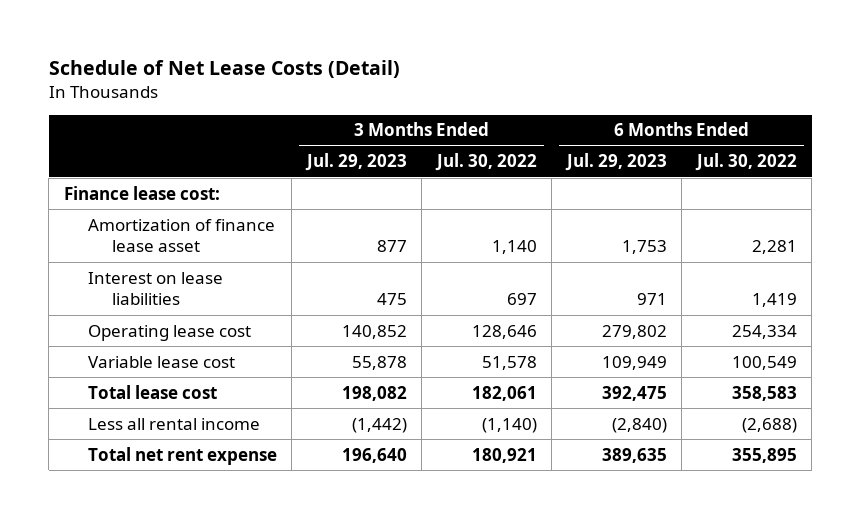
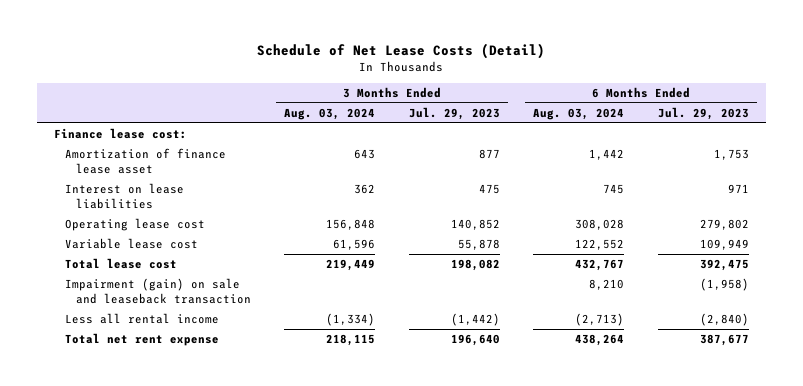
- | 3 Months Ended Jul. 29, 2023 | 3 Months Ended Jul. 30, 2022 | 6 Months Ended Jul. 29, 2023 | 6 Months Ended Jul. 30, 2022
+ | 3 Months Ended Aug. 03, 2024 | 3 Months Ended Jul. 29, 2023 | 6 Months Ended Aug. 03, 2024 | 6 Months Ended Jul. 29, 2023
+ Impairment (gain) on sale and leaseback transaction | | | 8,210 | (1,958)
- Total net rent expense | 196,640 | 180,921 | 389,635 | 355,895
+ Total net rent expense | 218,115 | 196,640 | 438,264 | 387,677

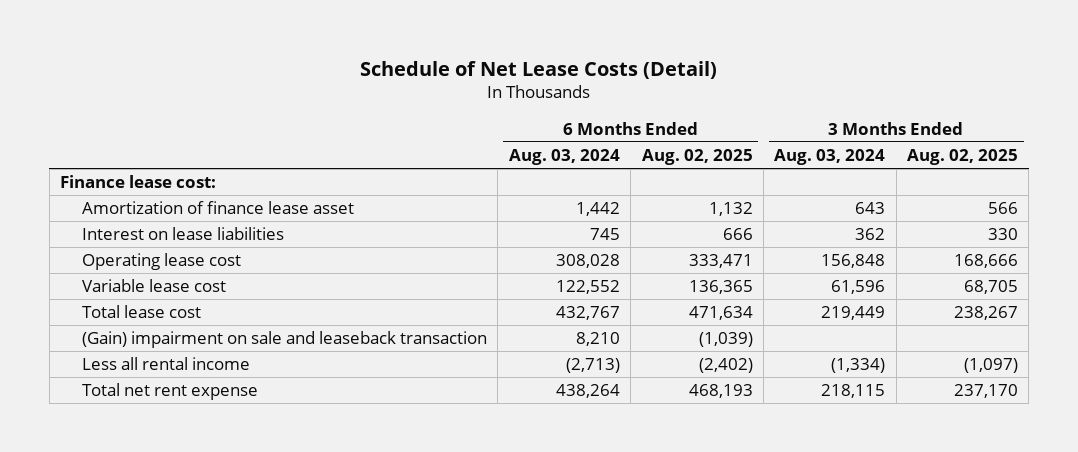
- | 3 Months Ended Aug. 03, 2024 | 3 Months Ended Jul. 29, 2023 | 6 Months Ended Aug. 03, 2024 | 6 Months Ended Jul. 29, 2023
+ | 6 Months Ended Aug. 03, 2024 | 6 Months Ended Aug. 02, 2025 | 3 Months Ended Aug. 03, 2024 | 3 Months Ended Aug. 02, 2025
- Impairment (gain) on sale and leaseback transaction | | | 8,210 | (1,958)
+ (Gain) impairment on sale and leaseback transaction | 8,210 | (1,039) | |

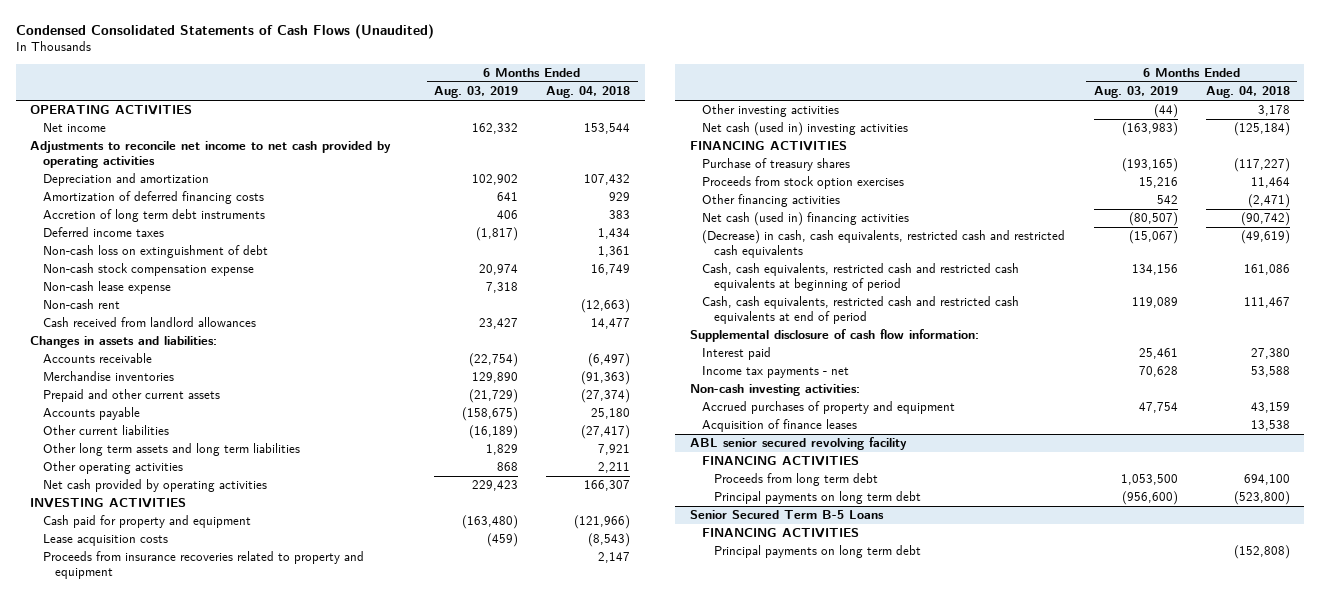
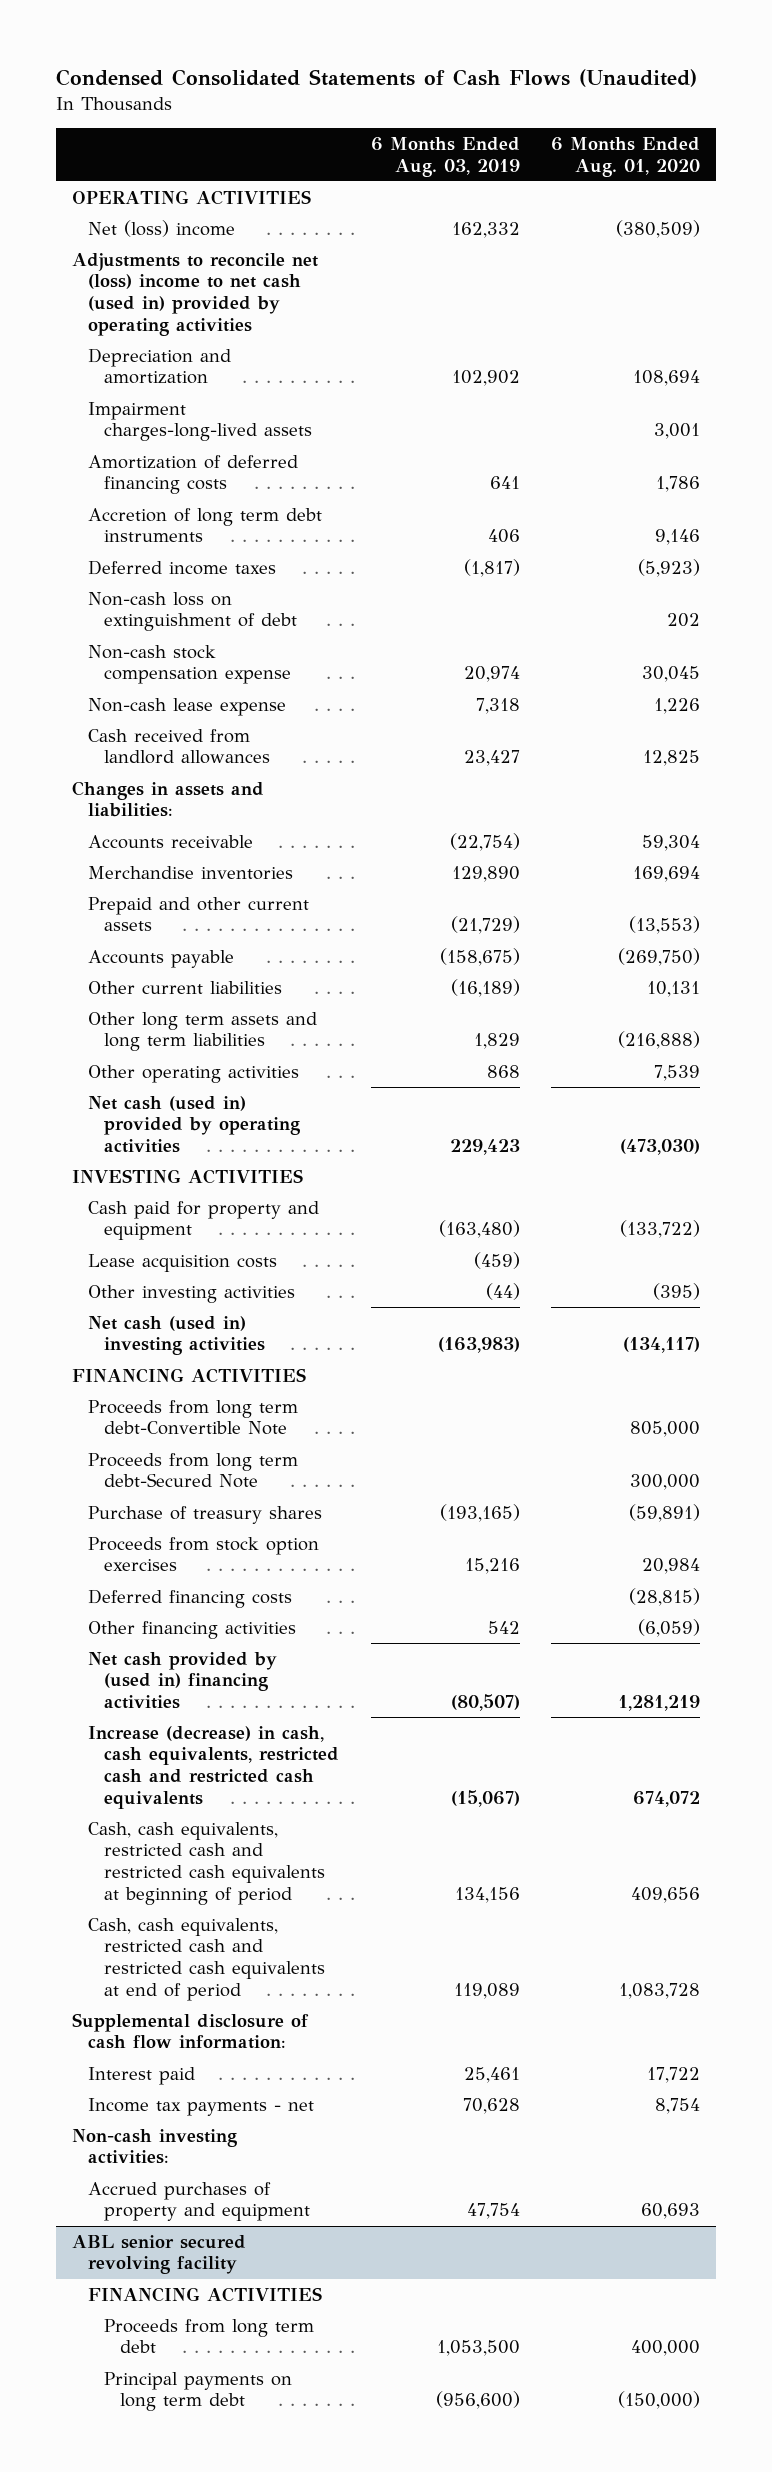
- | 6 Months Ended Aug. 03, 2019 | 6 Months Ended Aug. 04, 2018
+ | 6 Months Ended Aug. 03, 2019 | 6 Months Ended Aug. 01, 2020
- Net income | 162,332 | 153,544
- Adjustments to reconcile net income to net cash provided by operating activities
+ Net (loss) income | 162,332 | (380,509)
+ Adjustments to reconcile net (loss) income to net cash (used in) provided by operating activities
+ Impairment charges-long-lived assets | | 3,001
- Non-cash rent | | (12,663)
- Net cash provided by operating activities | 229,423 | 166,307
+ Net cash (used in) provided by operating activities | 229,423 | (473,030)
- Proceeds from insurance recoveries related to property and equipment | | 2,147
+ Proceeds from long term debt-Convertible Note | | 805,000
+ Proceeds from long term debt-Secured Note | | 300,000
+ Deferred financing costs | | (28,815)
- Net cash (used in) financing activities | (80,507) | (90,742)
- (Decrease) in cash, cash equivalents, restricted cash and restricted cash equivalents | (15,067) | (49,619)
+ Net cash provided by (used in) financing activities | (80,507) | 1,281,219
+ Increase (decrease) in cash, cash equivalents, restricted cash and restricted cash equivalents | (15,067) | 674,072
- Acquisition of finance leases | | 13,538
- Senior Secured Term B-5 Loans
- FINANCING ACTIVITIES
- Principal payments on long term debt | | (152,808)

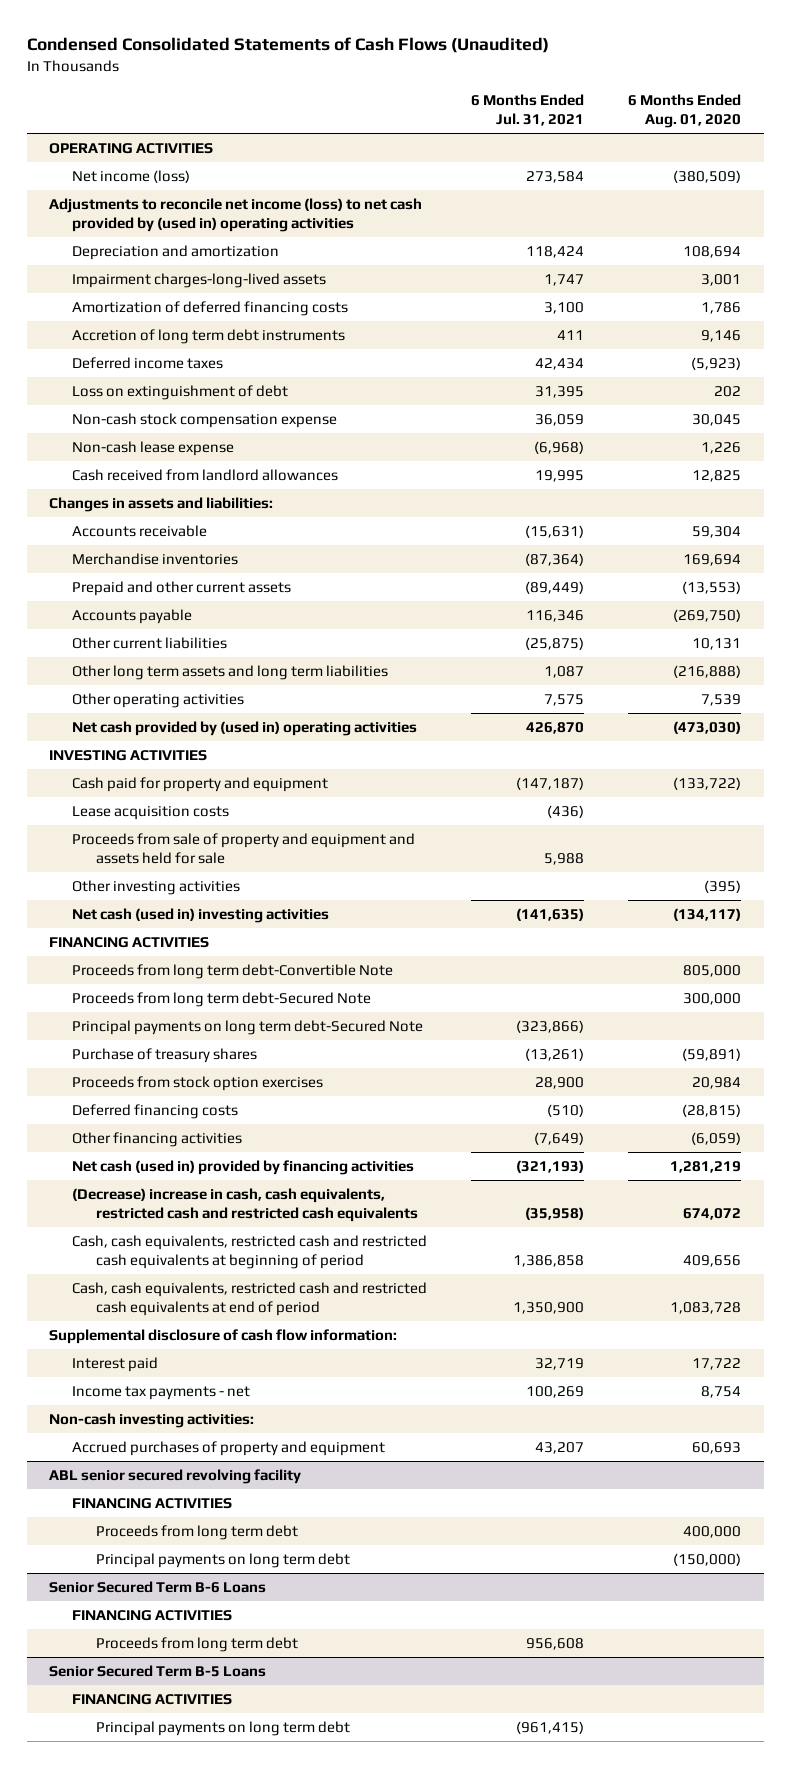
- | 6 Months Ended Aug. 03, 2019 | 6 Months Ended Aug. 01, 2020
+ | 6 Months Ended Jul. 31, 2021 | 6 Months Ended Aug. 01, 2020
- Net (loss) income | 162,332 | (380,509)
- Adjustments to reconcile net (loss) income to net cash (used in) provided by operating activities
+ Net income (loss) | 273,584 | (380,509)
+ Adjustments to reconcile net income (loss) to net cash provided by (used in) operating activities
- Non-cash loss on extinguishment of debt | | 202
+ Loss on extinguishment of debt | 31,395 | 202
- Net cash (used in) provided by operating activities | 229,423 | (473,030)
+ Net cash provided by (used in) operating activities | 426,870 | (473,030)
+ Proceeds from sale of property and equipment and assets held for sale | 5,988 |
+ Principal payments on long term debt-Secured Note | (323,866) |
- Net cash provided by (used in) financing activities | (80,507) | 1,281,219
- Increase (decrease) in cash, cash equivalents, restricted cash and restricted cash equivalents | (15,067) | 674,072
+ Net cash (used in) provided by financing activities | (321,193) | 1,281,219
+ (Decrease) increase in cash, cash equivalents, restricted cash and restricted cash equivalents | (35,958) | 674,072
+ Senior Secured Term B-6 Loans
+ FINANCING ACTIVITIES
+ Proceeds from long term debt | 956,608 |
+ Senior Secured Term B-5 Loans
+ FINANCING ACTIVITIES
+ Principal payments on long term debt | (961,415) |

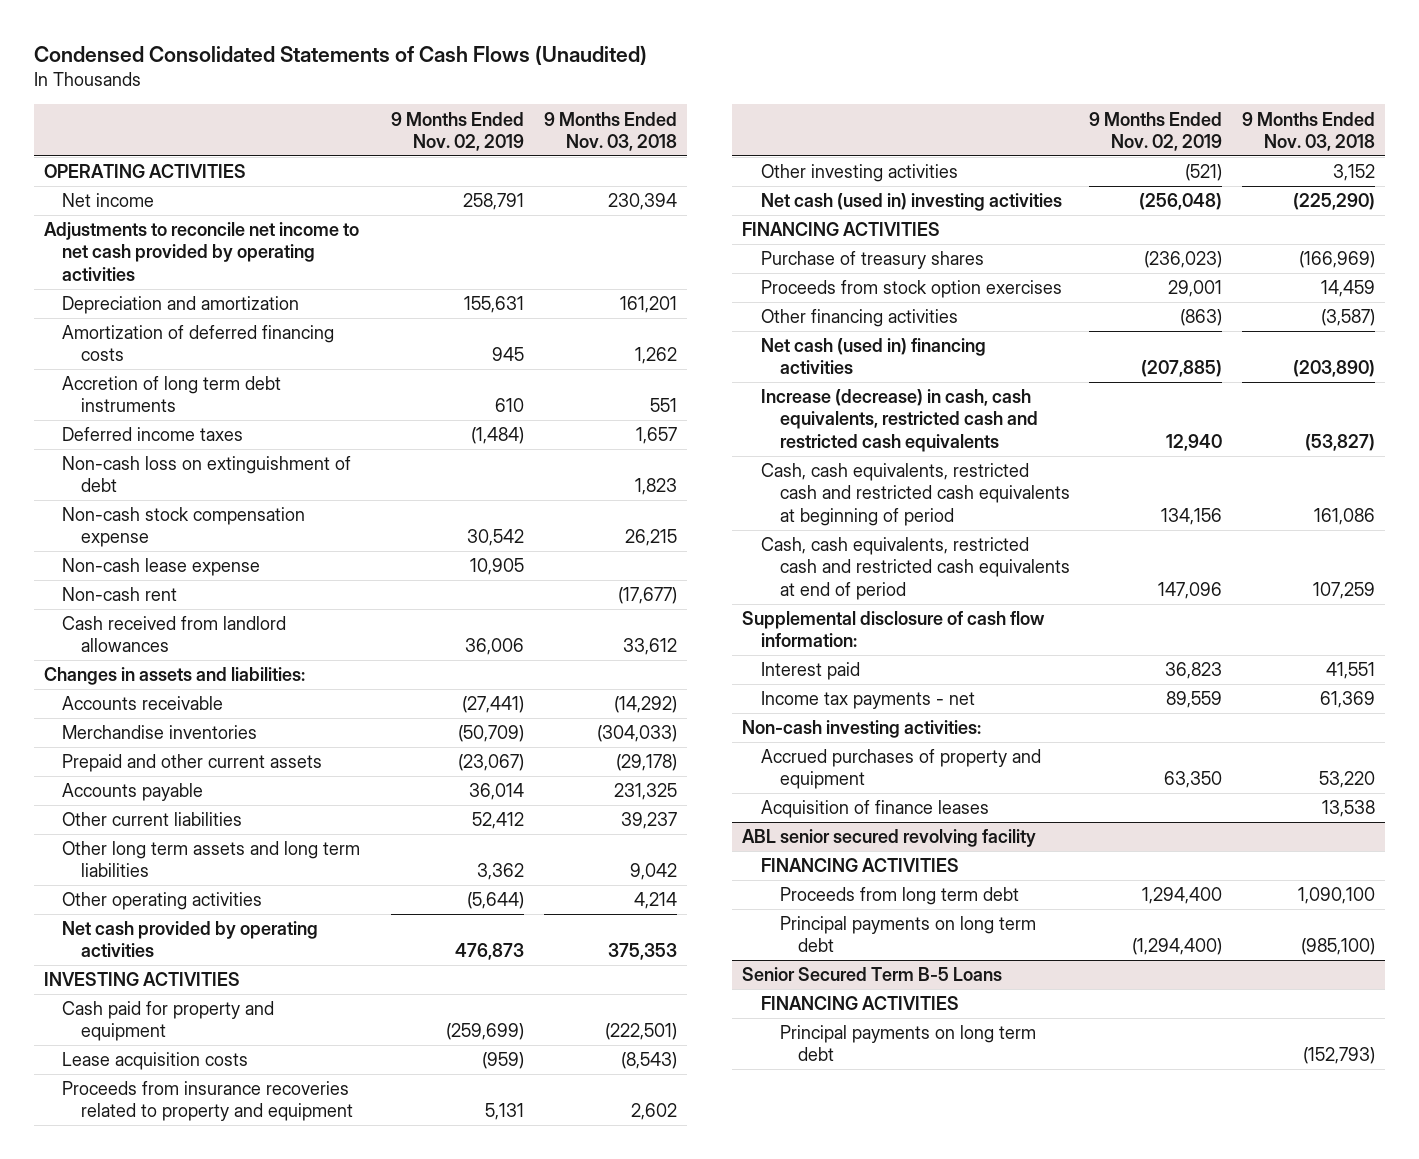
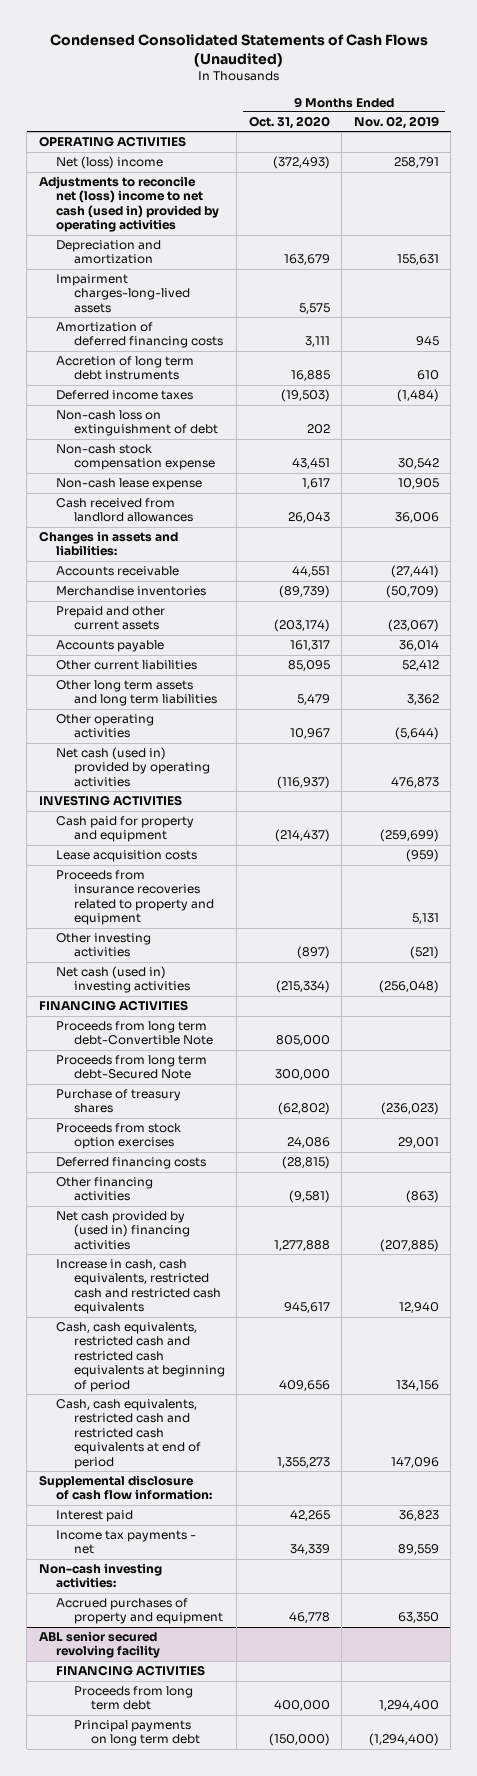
- | 9 Months Ended Nov. 02, 2019 | 9 Months Ended Nov. 03, 2018
+ | 9 Months Ended Oct. 31, 2020 | 9 Months Ended Nov. 02, 2019
- Net income | 258,791 | 230,394
- Adjustments to reconcile net income to net cash provided by operating activities
+ Net (loss) income | (372,493) | 258,791
+ Adjustments to reconcile net (loss) income to net cash (used in) provided by operating activities
+ Impairment charges-long-lived assets | 5,575 |
- Non-cash rent | | (17,677)
- Net cash provided by operating activities | 476,873 | 375,353
+ Net cash (used in) provided by operating activities | (116,937) | 476,873
+ Proceeds from long term debt-Convertible Note | 805,000 |
+ Proceeds from long term debt-Secured Note | 300,000 |
+ Deferred financing costs | (28,815) |
- Net cash (used in) financing activities | (207,885) | (203,890)
- Increase (decrease) in cash, cash equivalents, restricted cash and restricted cash equivalents | 12,940 | (53,827)
+ Net cash provided by (used in) financing activities | 1,277,888 | (207,885)
+ Increase in cash, cash equivalents, restricted cash and restricted cash equivalents | 945,617 | 12,940
- Acquisition of finance leases | | 13,538
- Senior Secured Term B-5 Loans
- FINANCING ACTIVITIES
- Principal payments on long term debt | | (152,793)

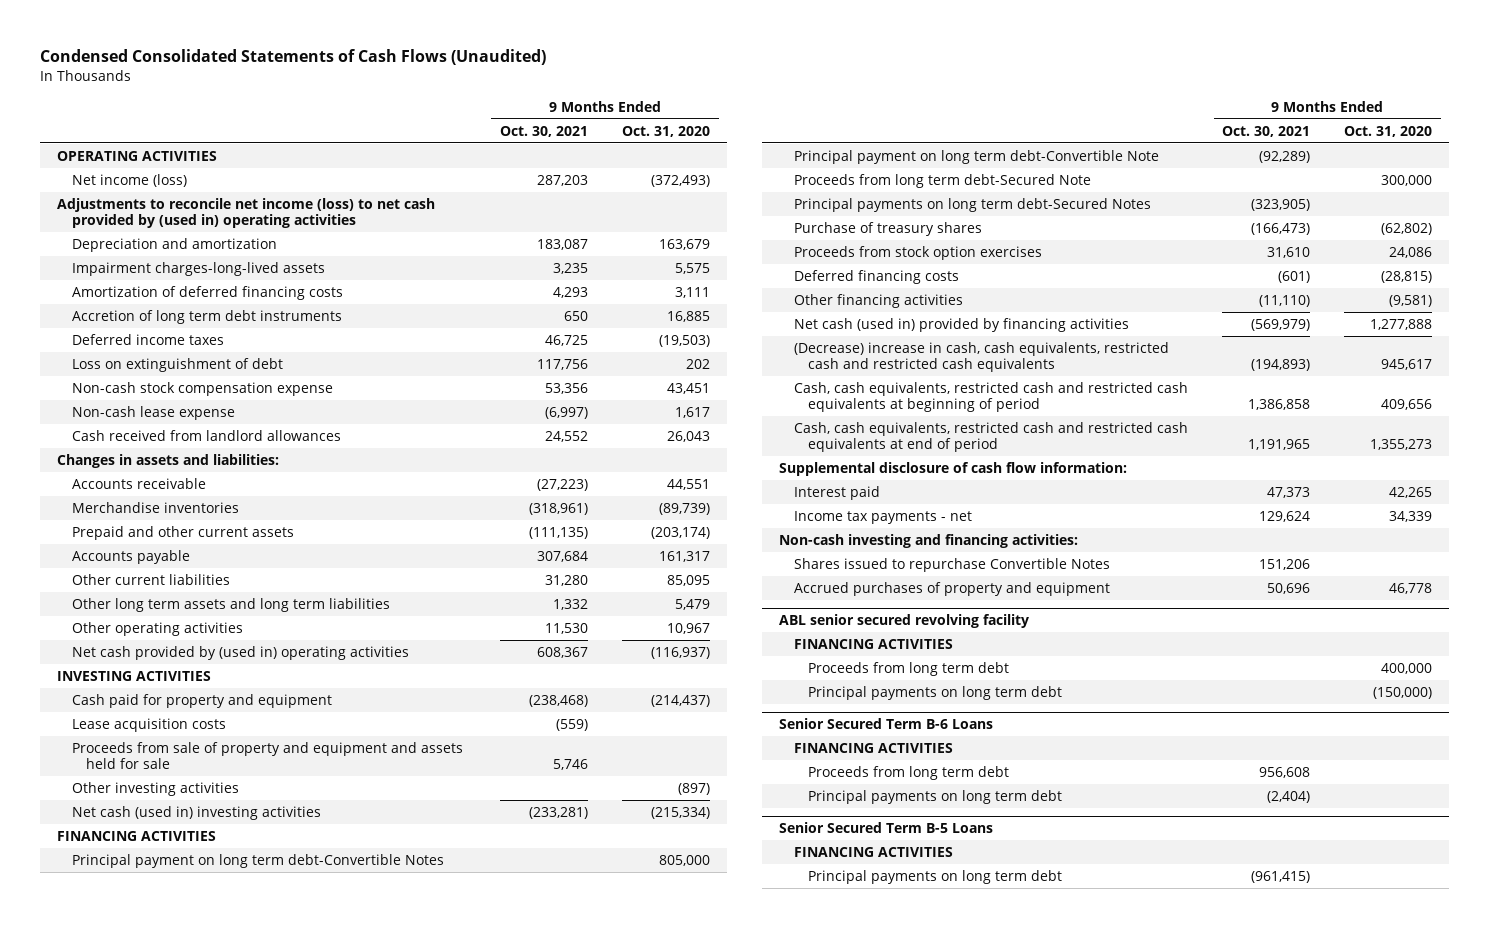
- | 9 Months Ended Oct. 31, 2020 | 9 Months Ended Nov. 02, 2019
+ | 9 Months Ended Oct. 30, 2021 | 9 Months Ended Oct. 31, 2020
- Net (loss) income | (372,493) | 258,791
- Adjustments to reconcile net (loss) income to net cash (used in) provided by operating activities
+ Net income (loss) | 287,203 | (372,493)
+ Adjustments to reconcile net income (loss) to net cash provided by (used in) operating activities
- Non-cash loss on extinguishment of debt | 202 |
+ Loss on extinguishment of debt | 117,756 | 202
- Net cash (used in) provided by operating activities | (116,937) | 476,873
+ Net cash provided by (used in) operating activities | 608,367 | (116,937)
- Proceeds from insurance recoveries related to property and equipment | | 5,131
+ Proceeds from sale of property and equipment and assets held for sale | 5,746 |
- Proceeds from long term debt-Convertible Note | 805,000 |
+ Principal payment on long term debt-Convertible Notes | | 805,000
+ Principal payment on long term debt-Convertible Note | (92,289) |
+ Principal payments on long term debt-Secured Notes | (323,905) |
- Net cash provided by (used in) financing activities | 1,277,888 | (207,885)
- Increase in cash, cash equivalents, restricted cash and restricted cash equivalents | 945,617 | 12,940
+ Net cash (used in) provided by financing activities | (569,979) | 1,277,888
+ (Decrease) increase in cash, cash equivalents, restricted cash and restricted cash equivalents | (194,893) | 945,617
- Non-cash investing activities:
+ Non-cash investing and financing activities:
+ Shares issued to repurchase Convertible Notes | 151,206 |
+ Senior Secured Term B-6 Loans
+ FINANCING ACTIVITIES
+ Proceeds from long term debt | 956,608 |
+ Principal payments on long term debt | (2,404) |
+ Senior Secured Term B-5 Loans
+ FINANCING ACTIVITIES
+ Principal payments on long term debt | (961,415) |

